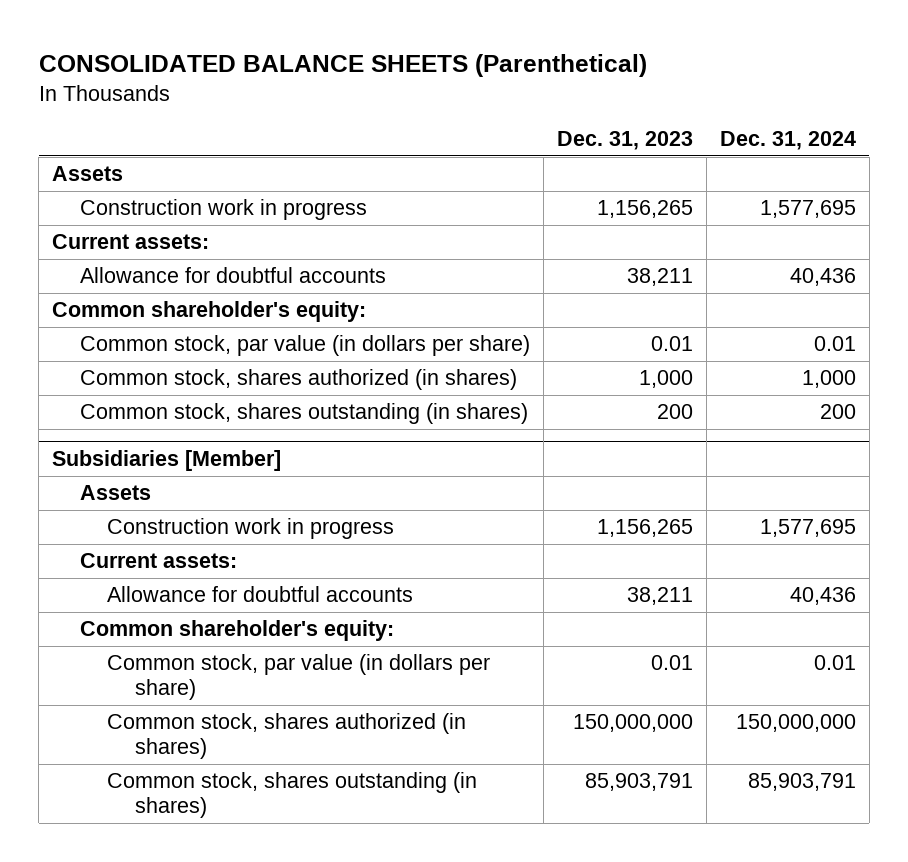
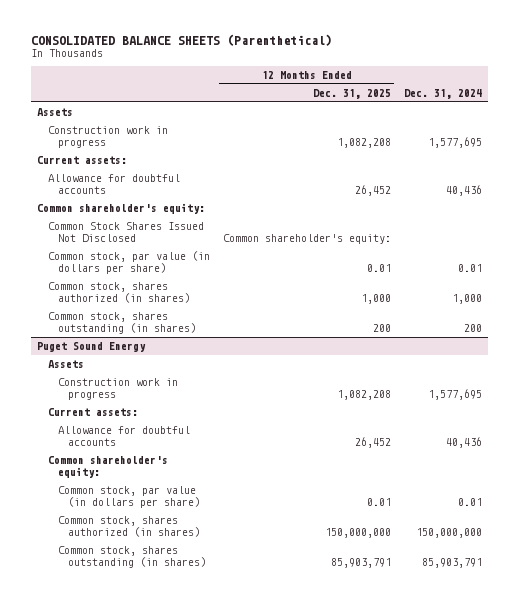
- | Dec. 31, 2023 | Dec. 31, 2024
+ | 12 Months Ended Dec. 31, 2025 | Dec. 31, 2024
+ Common Stock Shares Issued Not Disclosed | Common shareholder's equity: |
- Subsidiaries [Member]
+ Puget Sound Energy

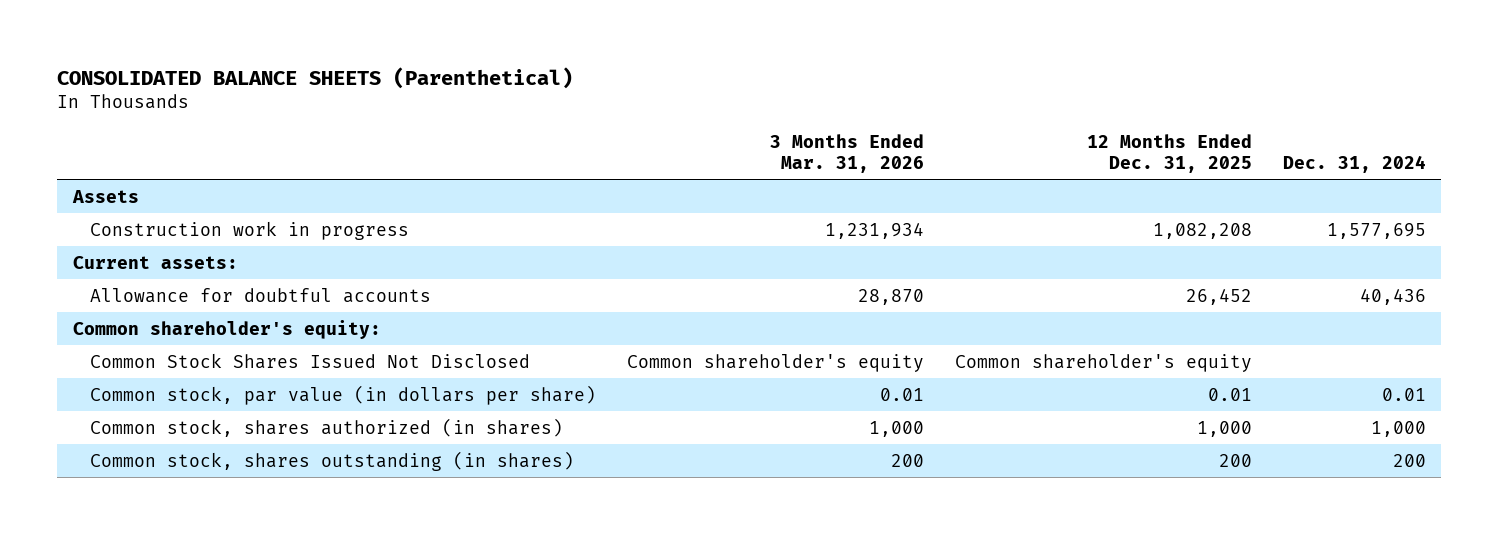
- | 12 Months Ended Dec. 31, 2025 | Dec. 31, 2024
+ | 3 Months Ended Mar. 31, 2026 | 12 Months Ended Dec. 31, 2025 | Dec. 31, 2024
- Common Stock Shares Issued Not Disclosed | Common shareholder's equity: |
+ Common Stock Shares Issued Not Disclosed | Common shareholder's equity | Common shareholder's equity |
- Puget Sound Energy
- Assets
- Construction work in progress | 1,082,208 | 1,577,695
- Current assets:
- Allowance for doubtful accounts | 26,452 | 40,436
- Common shareholder's equity:
- Common stock, par value (in dollars per share) | 0.01 | 0.01
- Common stock, shares authorized (in shares) | 150,000,000 | 150,000,000
- Common stock, shares outstanding (in shares) | 85,903,791 | 85,903,791

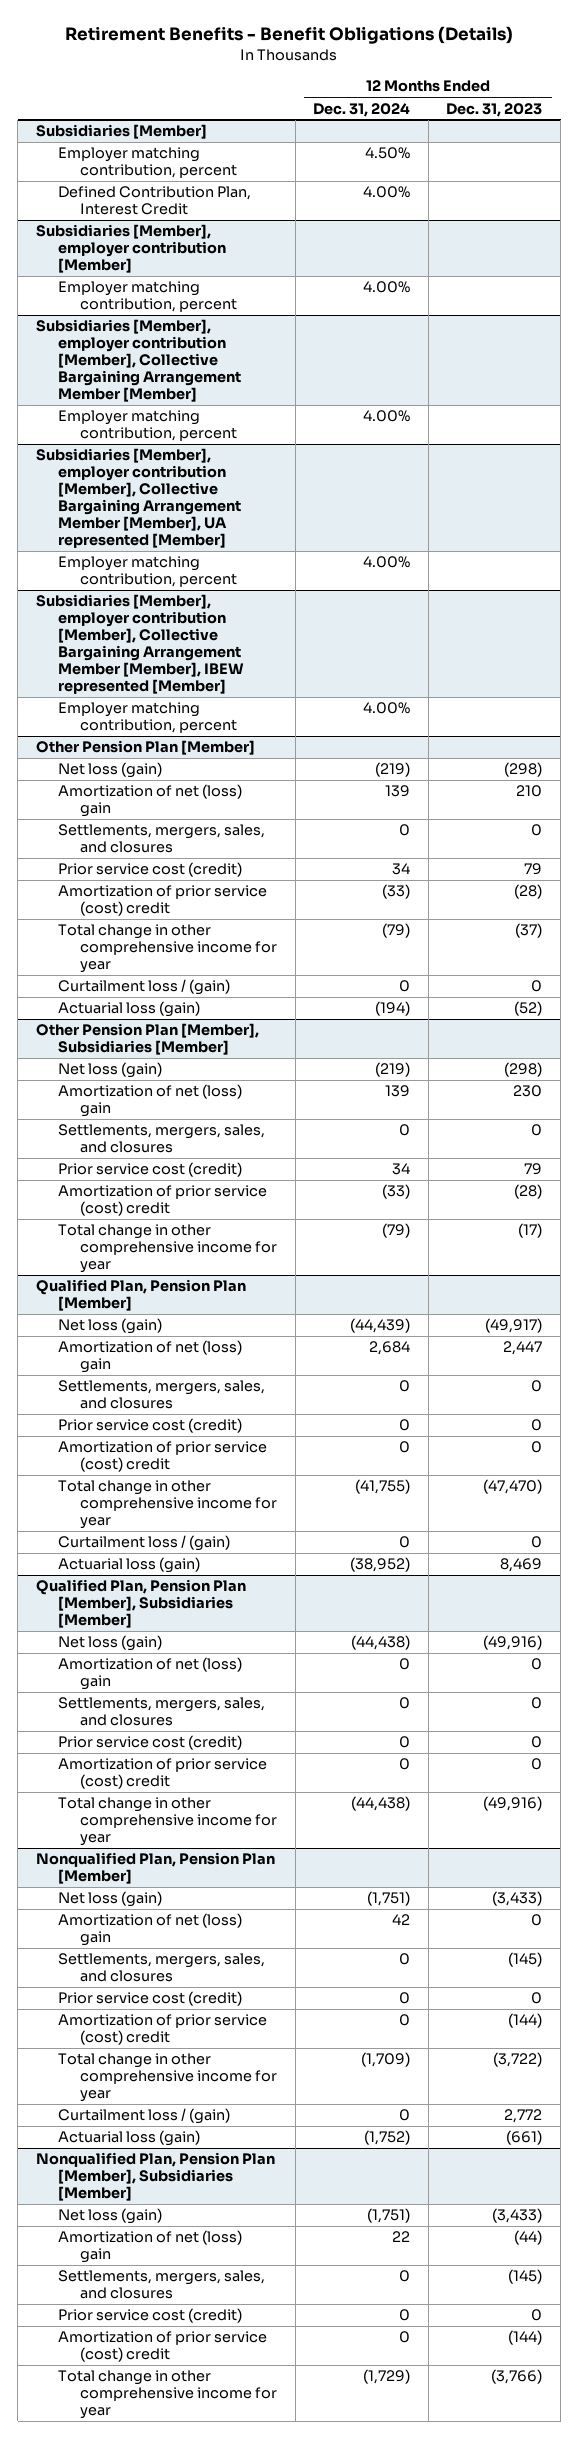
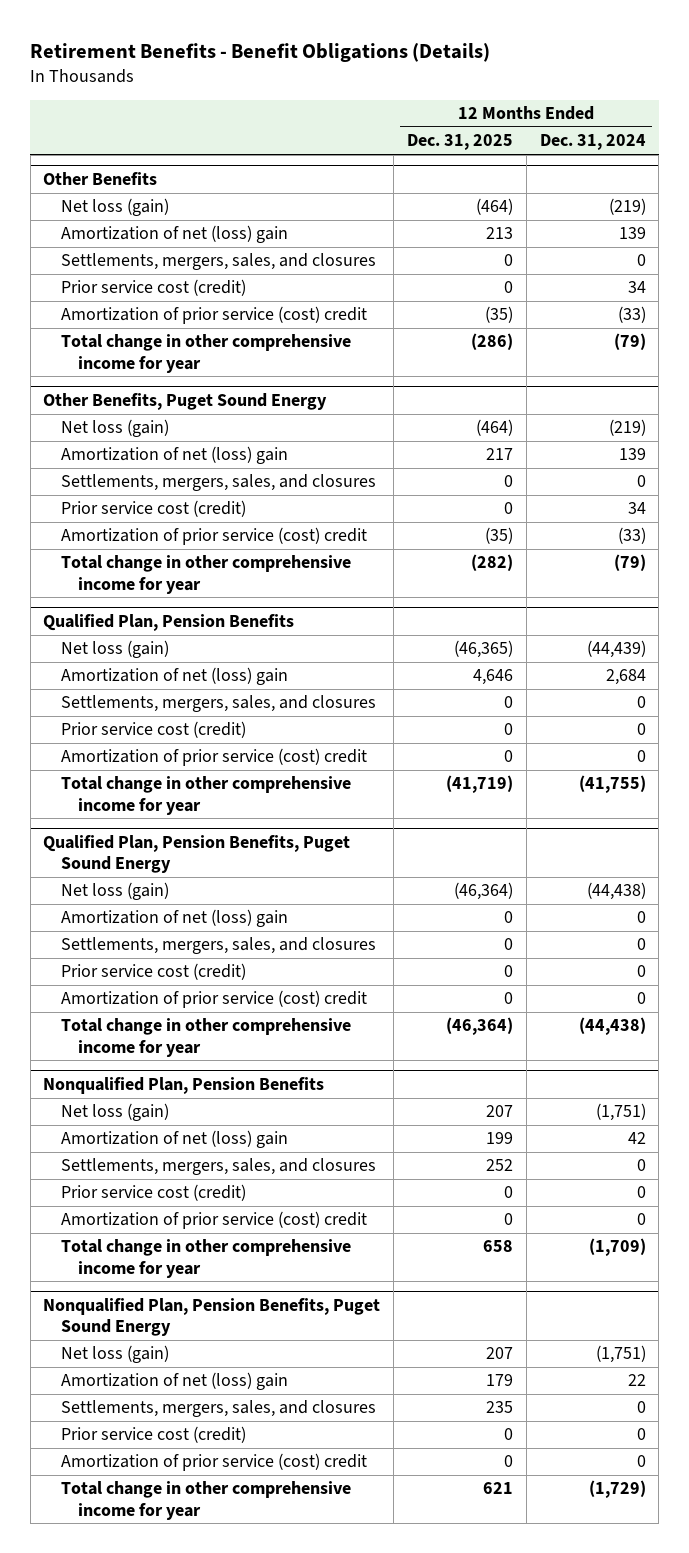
- | 12 Months Ended Dec. 31, 2024 | 12 Months Ended Dec. 31, 2023
+ | 12 Months Ended Dec. 31, 2025 | 12 Months Ended Dec. 31, 2024
- Subsidiaries [Member]
- Employer matching contribution, percent | 4.50% |
- Defined Contribution Plan, Interest Credit | 4.00% |
- Subsidiaries [Member], employer contribution [Member]
- Employer matching contribution, percent | 4.00% |
- Subsidiaries [Member], employer contribution [Member], Collective Bargaining Arrangement Member [Member]
- Employer matching contribution, percent | 4.00% |
- Subsidiaries [Member], employer contribution [Member], Collective Bargaining Arrangement Member [Member], UA represented [Member]
- Employer matching contribution, percent | 4.00% |
- Subsidiaries [Member], employer contribution [Member], Collective Bargaining Arrangement Member [Member], IBEW represented [Member]
- Employer matching contribution, percent | 4.00% |
- Other Pension Plan [Member]
+ Other Benefits
- Curtailment loss / (gain) | 0 | 0
- Actuarial loss (gain) | (194) | (52)
- Other Pension Plan [Member], Subsidiaries [Member]
+ Other Benefits, Puget Sound Energy
- Qualified Plan, Pension Plan [Member]
+ Qualified Plan, Pension Benefits
- Curtailment loss / (gain) | 0 | 0
- Actuarial loss (gain) | (38,952) | 8,469
- Qualified Plan, Pension Plan [Member], Subsidiaries [Member]
+ Qualified Plan, Pension Benefits, Puget Sound Energy
- Nonqualified Plan, Pension Plan [Member]
+ Nonqualified Plan, Pension Benefits
- Curtailment loss / (gain) | 0 | 2,772
- Actuarial loss (gain) | (1,752) | (661)
- Nonqualified Plan, Pension Plan [Member], Subsidiaries [Member]
+ Nonqualified Plan, Pension Benefits, Puget Sound Energy

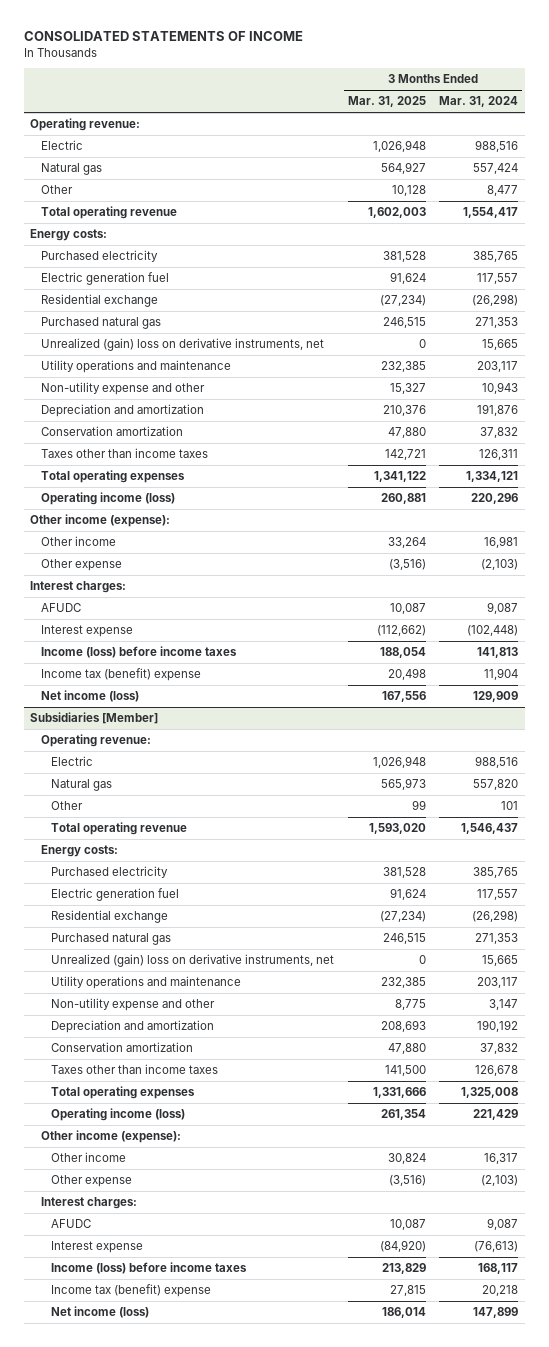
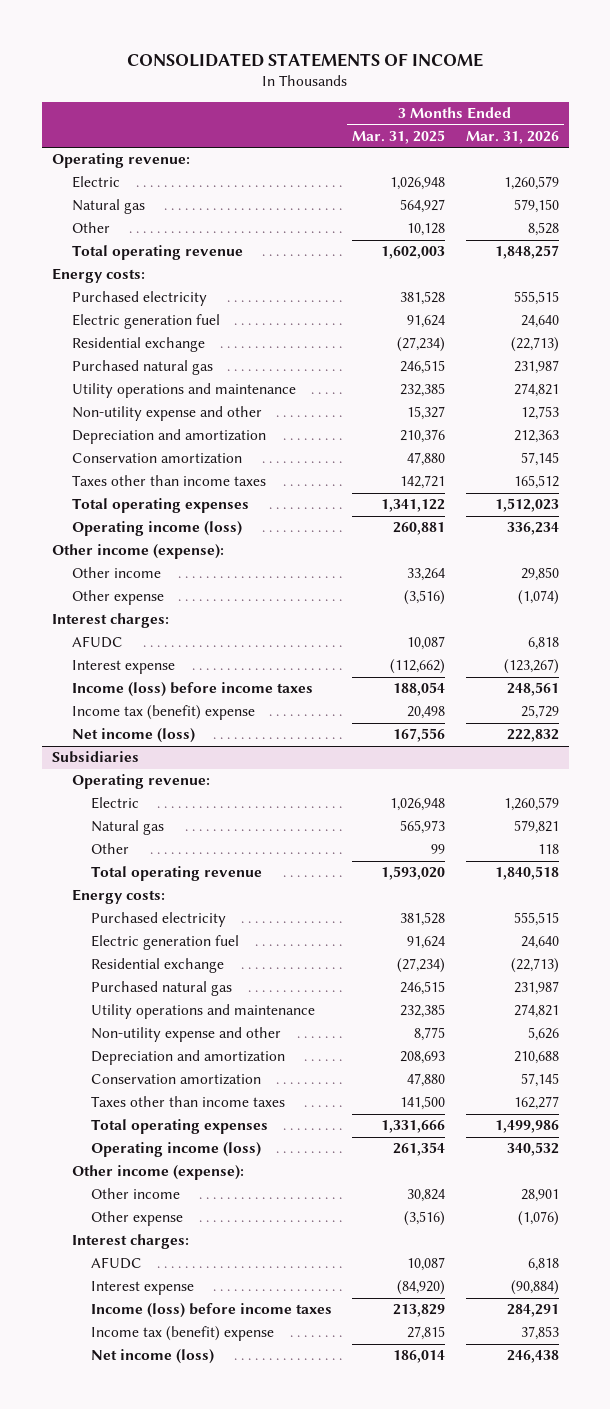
- | 3 Months Ended Mar. 31, 2025 | 3 Months Ended Mar. 31, 2024
+ | 3 Months Ended Mar. 31, 2025 | 3 Months Ended Mar. 31, 2026
- Unrealized (gain) loss on derivative instruments, net | 0 | 15,665
- Subsidiaries [Member]
+ Subsidiaries
- Unrealized (gain) loss on derivative instruments, net | 0 | 15,665

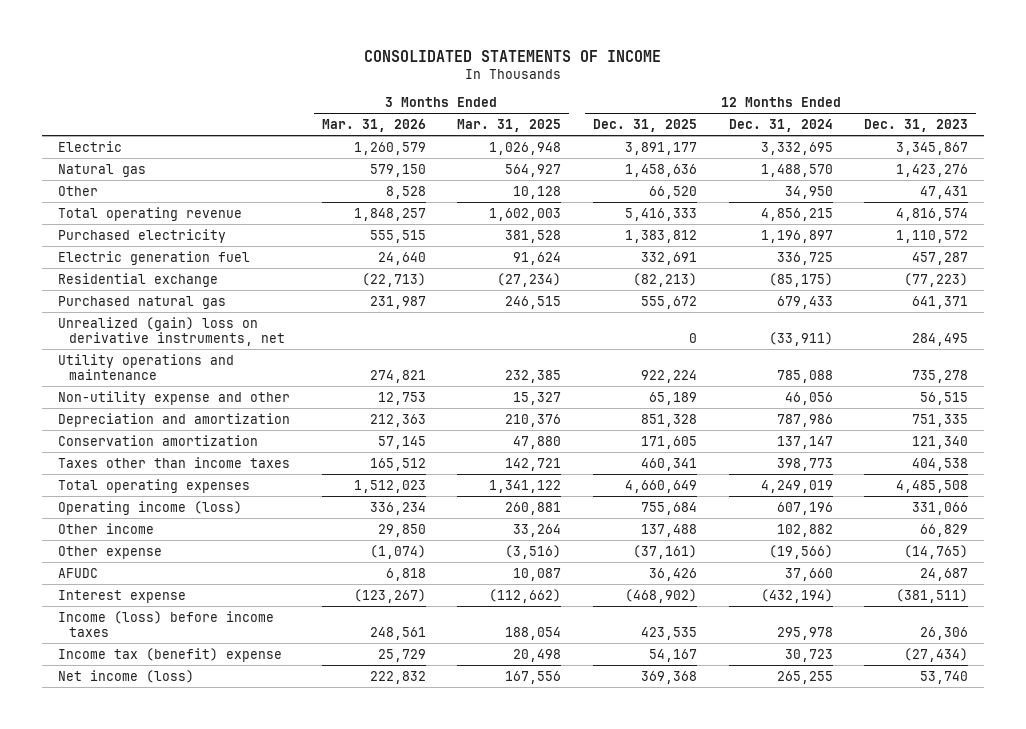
- | 3 Months Ended Mar. 31, 2025 | 3 Months Ended Mar. 31, 2026
+ | 3 Months Ended Mar. 31, 2026 | 3 Months Ended Mar. 31, 2025 | 12 Months Ended Dec. 31, 2025 | 12 Months Ended Dec. 31, 2024 | 12 Months Ended Dec. 31, 2023
- Operating revenue:
- Energy costs:
+ Unrealized (gain) loss on derivative instruments, net | | | 0 | (33,911) | 284,495
- Other income (expense):
- Interest charges:
- Subsidiaries
- Operating revenue:
- Electric | 1,026,948 | 1,260,579
- Natural gas | 565,973 | 579,821
- Other | 99 | 118
- Total operating revenue | 1,593,020 | 1,840,518
- Energy costs:
- Purchased electricity | 381,528 | 555,515
- Electric generation fuel | 91,624 | 24,640
- Residential exchange | (27,234) | (22,713)
- Purchased natural gas | 246,515 | 231,987
- Utility operations and maintenance | 232,385 | 274,821
- Non-utility expense and other | 8,775 | 5,626
- Depreciation and amortization | 208,693 | 210,688
- Conservation amortization | 47,880 | 57,145
- Taxes other than income taxes | 141,500 | 162,277
- Total operating expenses | 1,331,666 | 1,499,986
- Operating income (loss) | 261,354 | 340,532
- Other income (expense):
- Other income | 30,824 | 28,901
- Other expense | (3,516) | (1,076)
- Interest charges:
- AFUDC | 10,087 | 6,818
- Interest expense | (84,920) | (90,884)
- Income (loss) before income taxes | 213,829 | 284,291
- Income tax (benefit) expense | 27,815 | 37,853
- Net income (loss) | 186,014 | 246,438

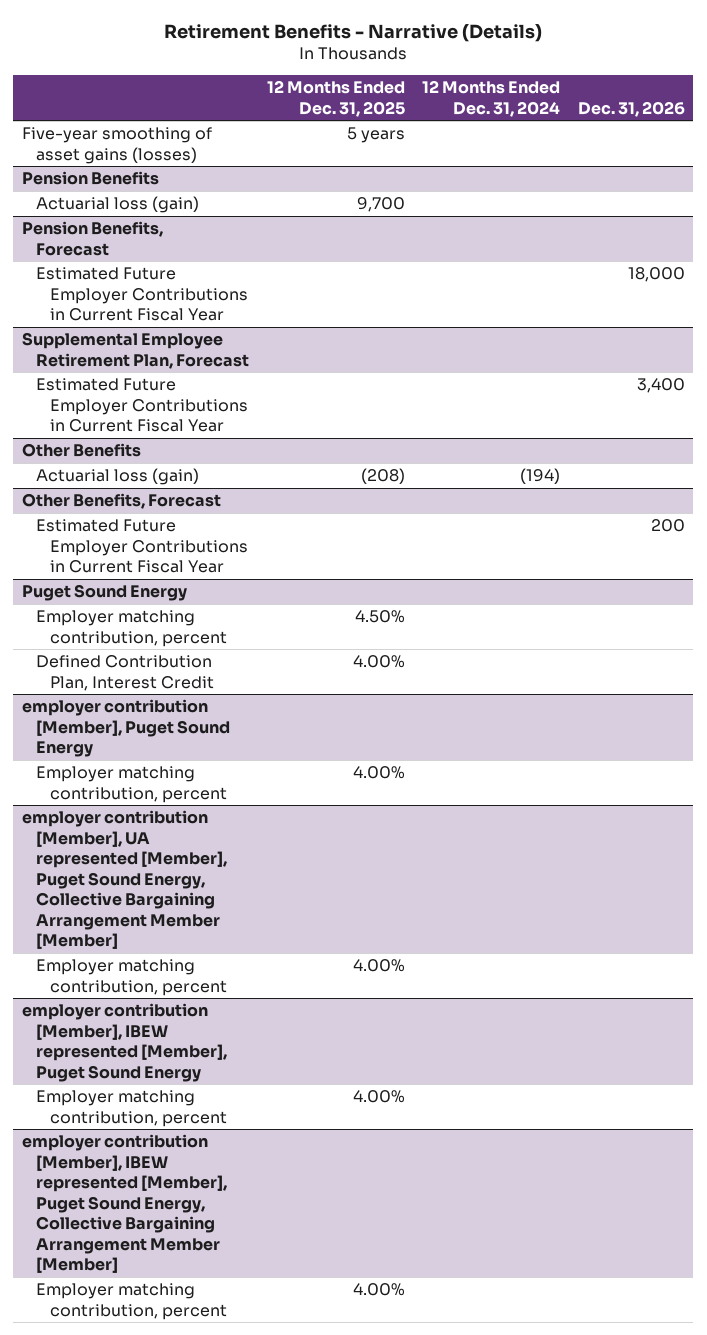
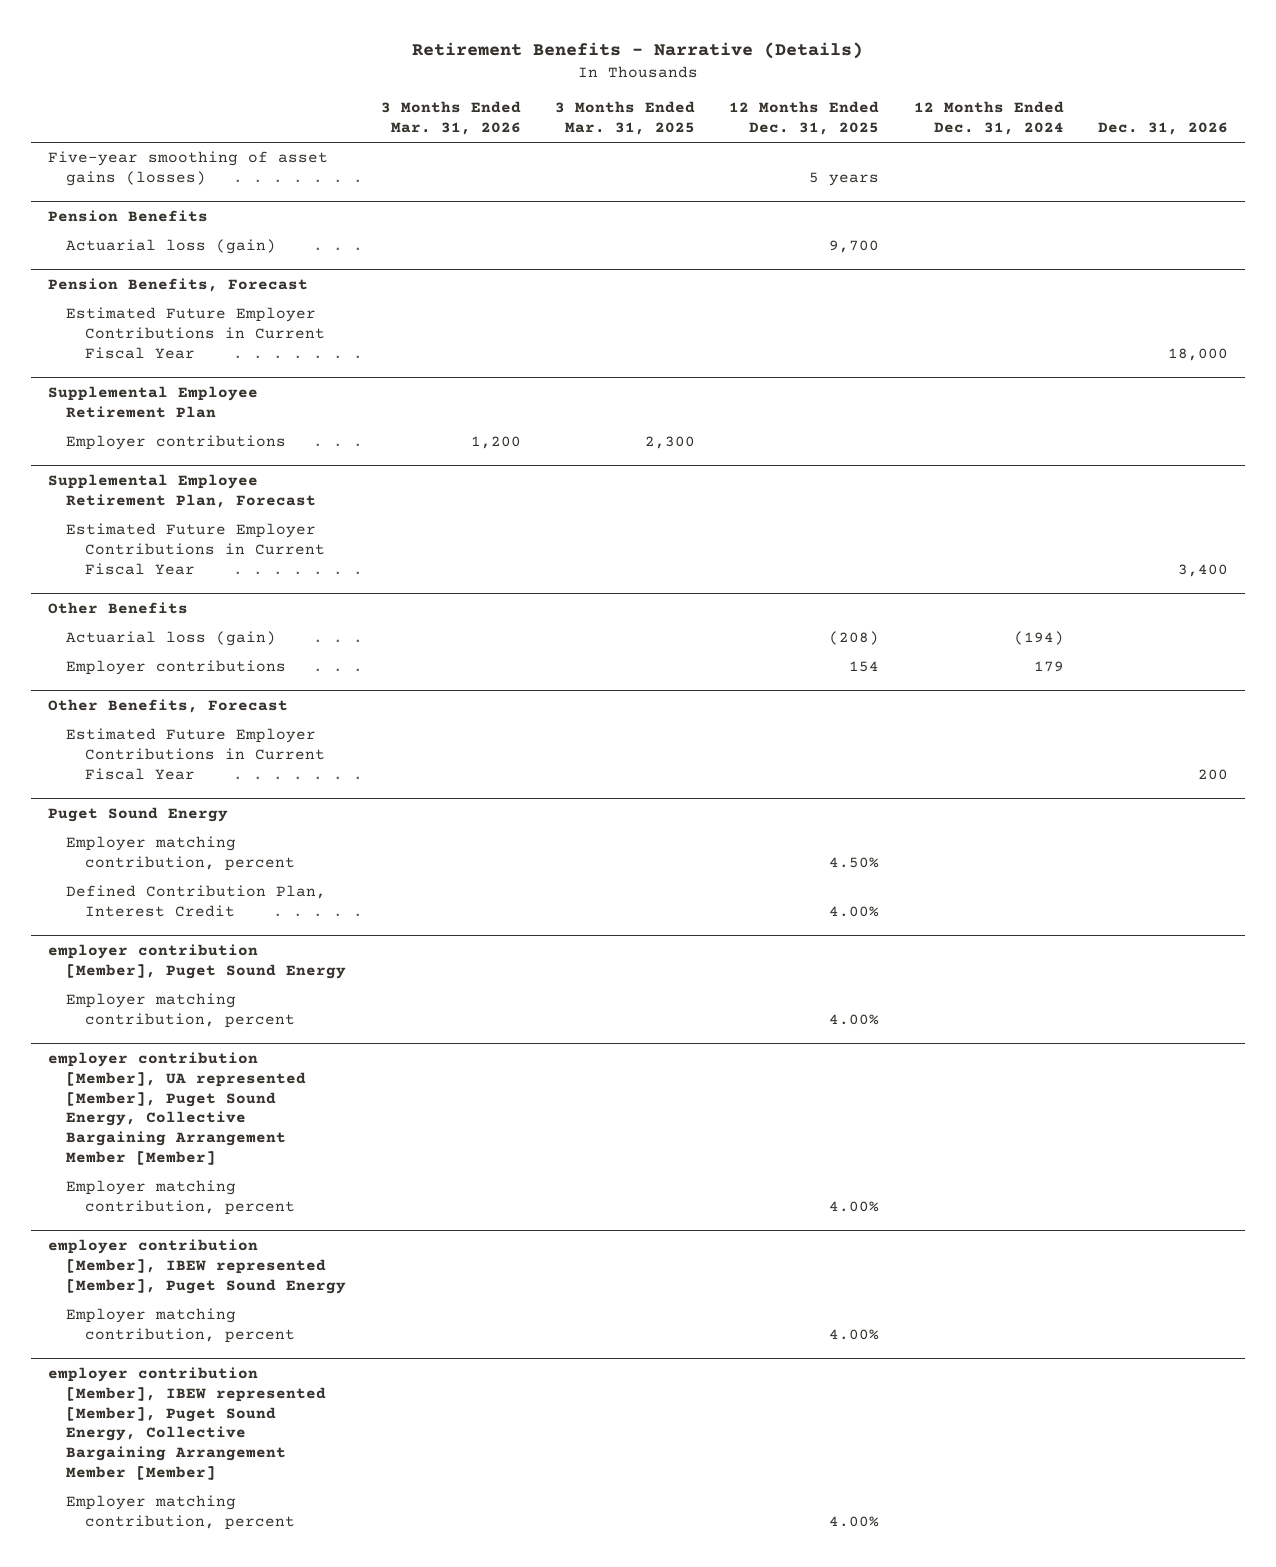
- | 12 Months Ended Dec. 31, 2025 | 12 Months Ended Dec. 31, 2024 | Dec. 31, 2026
+ | 3 Months Ended Mar. 31, 2026 | 3 Months Ended Mar. 31, 2025 | 12 Months Ended Dec. 31, 2025 | 12 Months Ended Dec. 31, 2024 | Dec. 31, 2026
+ Supplemental Employee Retirement Plan
+ Employer contributions | 1,200 | 2,300 | | |
@ Other Benefits
+ Employer contributions | | | 154 | 179 |

